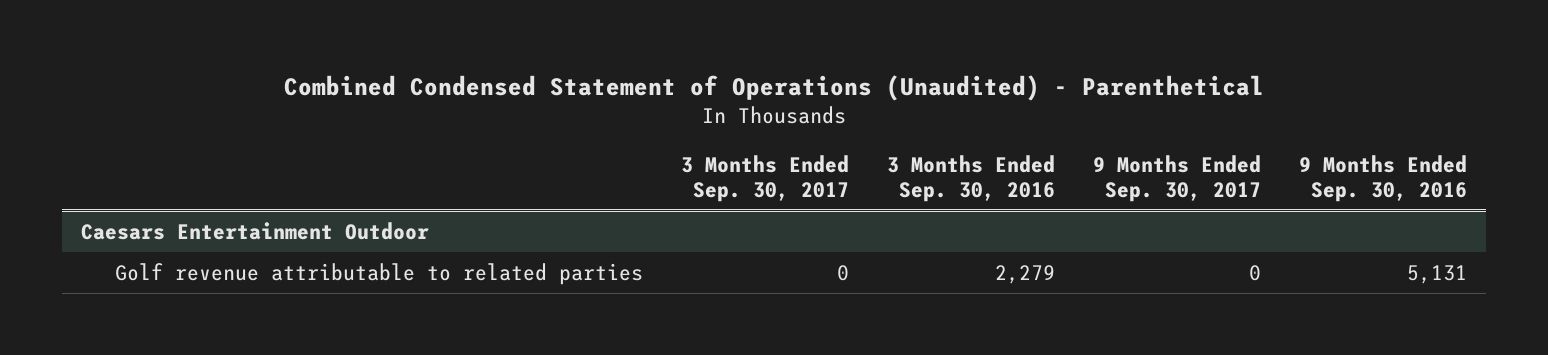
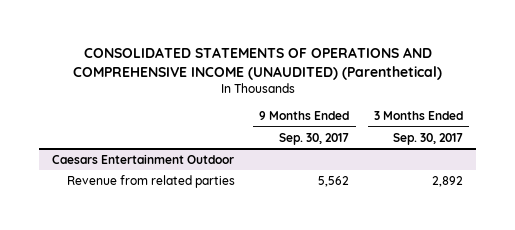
- Combined Condensed Statement of Operations (Unaudited) - Parenthetical
+ CONSOLIDATED STATEMENTS OF OPERATIONS AND COMPREHENSIVE INCOME (UNAUDITED) (Parenthetical)
- | 3 Months Ended Sep. 30, 2017 | 3 Months Ended Sep. 30, 2016 | 9 Months Ended Sep. 30, 2017 | 9 Months Ended Sep. 30, 2016
+ | 9 Months Ended Sep. 30, 2017 | 3 Months Ended Sep. 30, 2017
@ Caesars Entertainment Outdoor
- Golf revenue attributable to related parties | 0 | 2,279 | 0 | 5,131
+ Revenue from related parties | 5,562 | 2,892

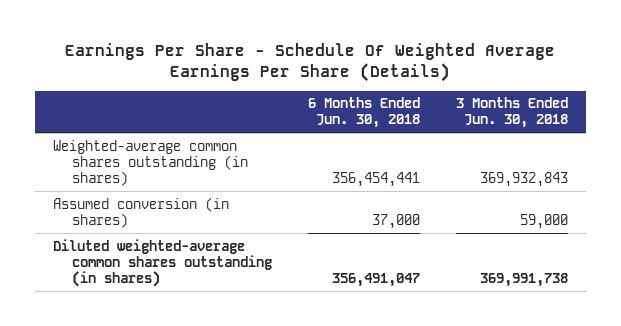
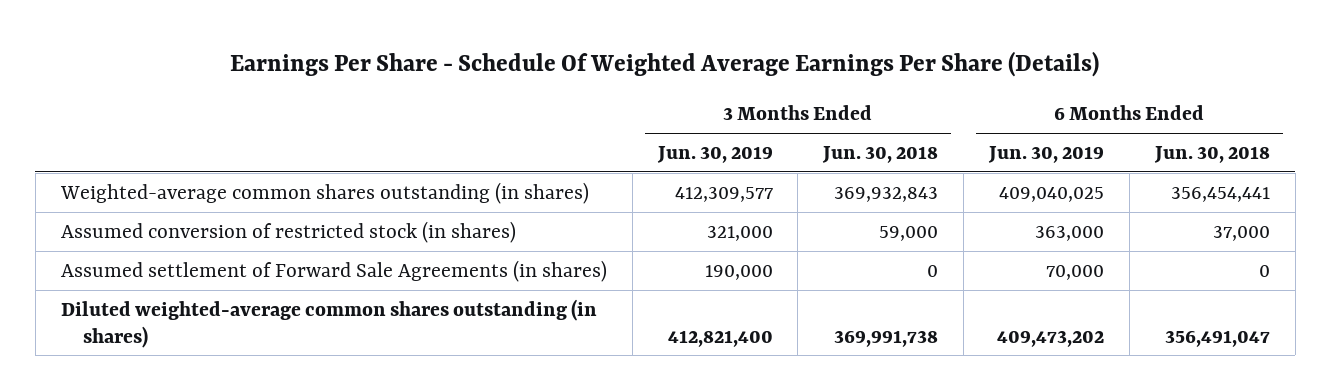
- | 6 Months Ended Jun. 30, 2018 | 3 Months Ended Jun. 30, 2018
+ | 3 Months Ended Jun. 30, 2019 | 3 Months Ended Jun. 30, 2018 | 6 Months Ended Jun. 30, 2019 | 6 Months Ended Jun. 30, 2018
- Assumed conversion (in shares) | 37,000 | 59,000
+ Assumed conversion of restricted stock (in shares) | 321,000 | 59,000 | 363,000 | 37,000
+ Assumed settlement of Forward Sale Agreements (in shares) | 190,000 | 0 | 70,000 | 0

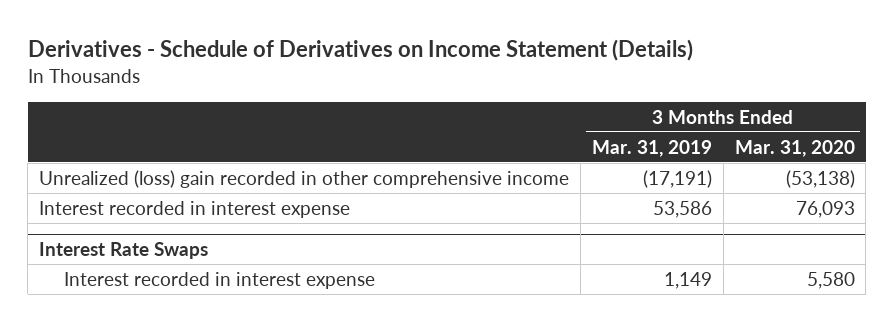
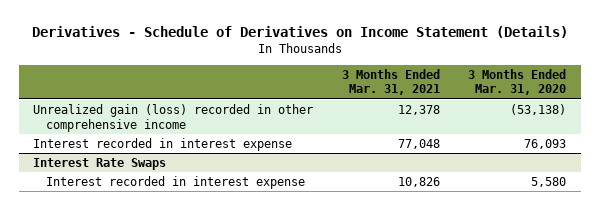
- | 3 Months Ended Mar. 31, 2019 | 3 Months Ended Mar. 31, 2020
+ | 3 Months Ended Mar. 31, 2021 | 3 Months Ended Mar. 31, 2020
- Unrealized (loss) gain recorded in other comprehensive income | (17,191) | (53,138)
+ Unrealized gain (loss) recorded in other comprehensive income | 12,378 | (53,138)

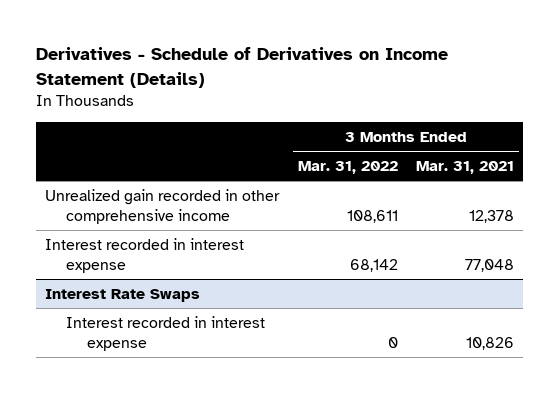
- | 3 Months Ended Mar. 31, 2021 | 3 Months Ended Mar. 31, 2020
+ | 3 Months Ended Mar. 31, 2022 | 3 Months Ended Mar. 31, 2021
- Unrealized gain (loss) recorded in other comprehensive income | 12,378 | (53,138)
+ Unrealized gain recorded in other comprehensive income | 108,611 | 12,378

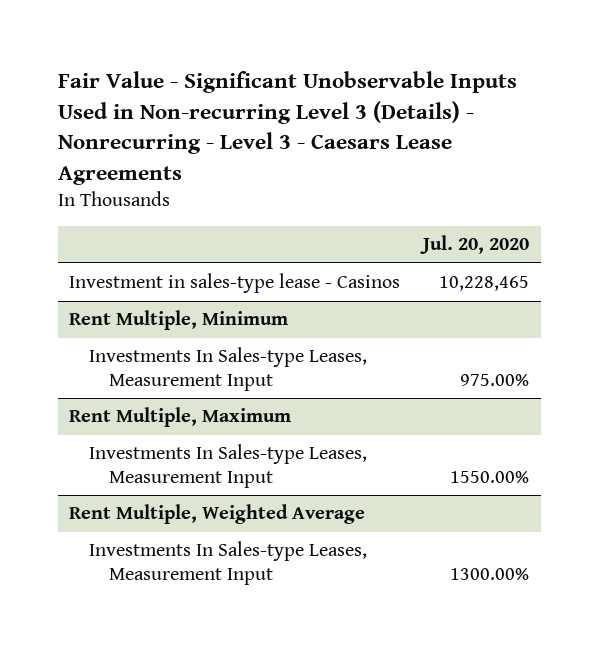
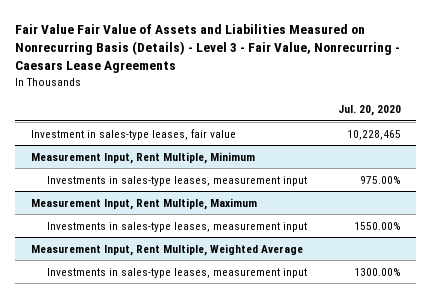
- Fair Value - Significant Unobservable Inputs Used in Non-recurring Level 3 (Details) - Nonrecurring - Level 3 - Caesars Lease Agreements
+ Fair Value Fair Value of Assets and Liabilities Measured on Nonrecurring Basis (Details) - Level 3 - Fair Value, Nonrecurring - Caesars Lease Agreements
- Investment in sales-type lease - Casinos | 10,228,465
- Rent Multiple, Minimum
- Investments In Sales-type Leases, Measurement Input | 975.00%
- Rent Multiple, Maximum
- Investments In Sales-type Leases, Measurement Input | 1550.00%
- Rent Multiple, Weighted Average
- Investments In Sales-type Leases, Measurement Input | 1300.00%
+ Investment in sales-type leases, fair value | 10,228,465
+ Measurement Input, Rent Multiple, Minimum
+ Investments in sales-type leases, measurement input | 975.00%
+ Measurement Input, Rent Multiple, Maximum
+ Investments in sales-type leases, measurement input | 1550.00%
+ Measurement Input, Rent Multiple, Weighted Average
+ Investments in sales-type leases, measurement input | 1300.00%

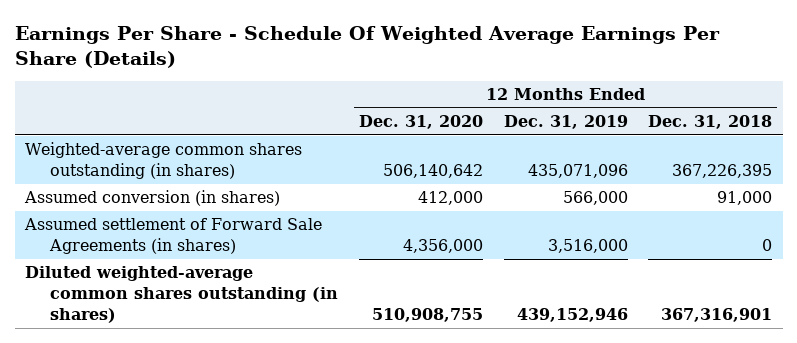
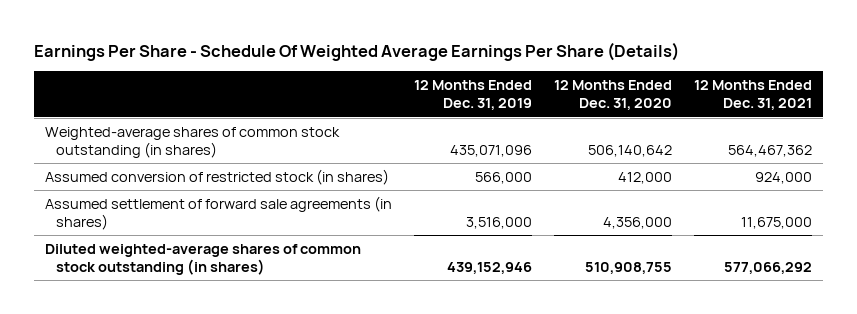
- | 12 Months Ended Dec. 31, 2020 | 12 Months Ended Dec. 31, 2019 | 12 Months Ended Dec. 31, 2018
+ | 12 Months Ended Dec. 31, 2019 | 12 Months Ended Dec. 31, 2020 | 12 Months Ended Dec. 31, 2021
- Weighted-average common shares outstanding (in shares) | 506,140,642 | 435,071,096 | 367,226,395
- Assumed conversion (in shares) | 412,000 | 566,000 | 91,000
- Assumed settlement of Forward Sale Agreements (in shares) | 4,356,000 | 3,516,000 | 0
- Diluted weighted-average common shares outstanding (in shares) | 510,908,755 | 439,152,946 | 367,316,901
+ Weighted-average shares of common stock outstanding (in shares) | 435,071,096 | 506,140,642 | 564,467,362
+ Assumed conversion of restricted stock (in shares) | 566,000 | 412,000 | 924,000
+ Assumed settlement of forward sale agreements (in shares) | 3,516,000 | 4,356,000 | 11,675,000
+ Diluted weighted-average shares of common stock outstanding (in shares) | 439,152,946 | 510,908,755 | 577,066,292

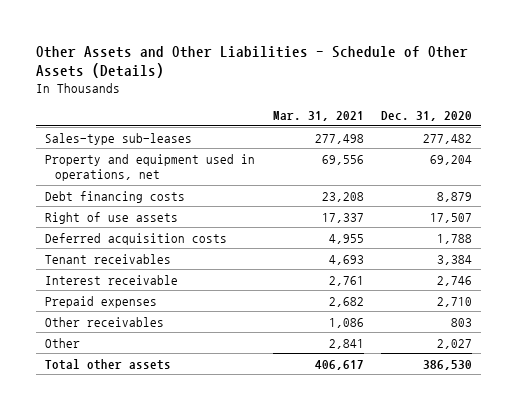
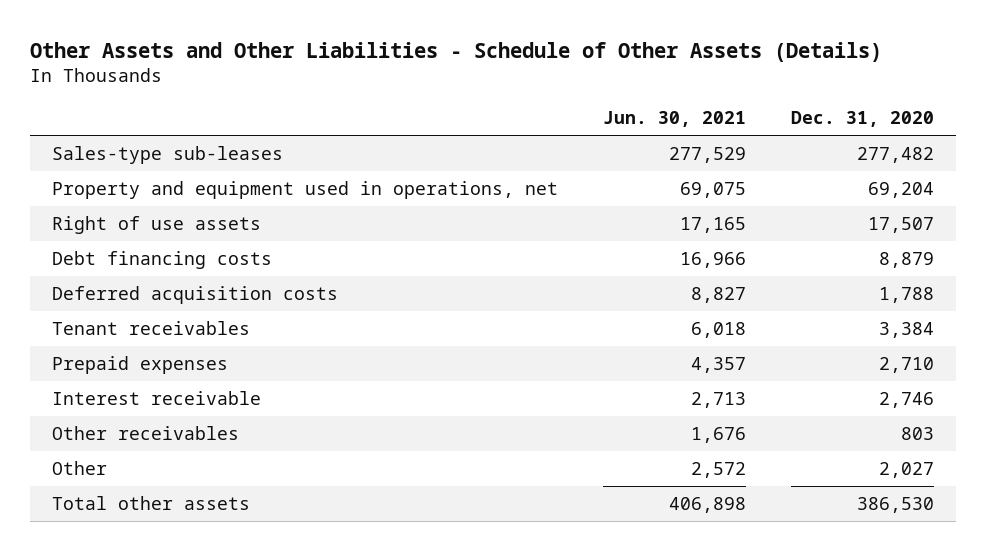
- | Mar. 31, 2021 | Dec. 31, 2020
+ | Jun. 30, 2021 | Dec. 31, 2020
moved down: Debt financing costs | 16,966 | 8,879
moved down: Interest receivable | 2,713 | 2,746

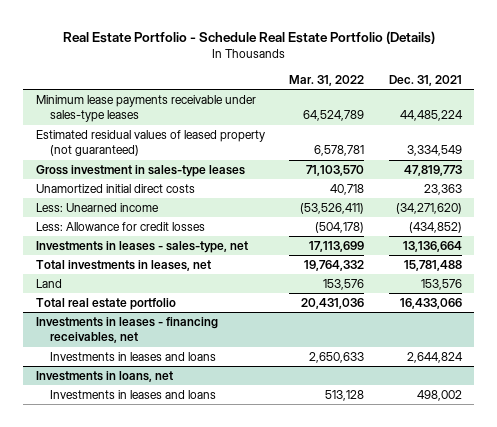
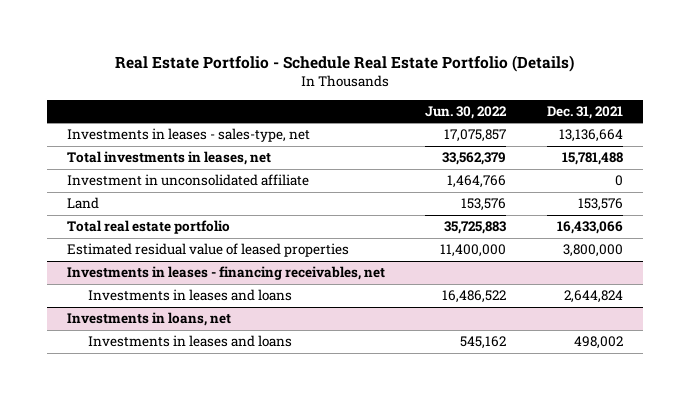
- | Mar. 31, 2022 | Dec. 31, 2021
+ | Jun. 30, 2022 | Dec. 31, 2021
- Minimum lease payments receivable under sales-type leases | 64,524,789 | 44,485,224
- Estimated residual values of leased property (not guaranteed) | 6,578,781 | 3,334,549
- Gross investment in sales-type leases | 71,103,570 | 47,819,773
- Unamortized initial direct costs | 40,718 | 23,363
- Less: Unearned income | (53,526,411) | (34,271,620)
- Less: Allowance for credit losses | (504,178) | (434,852)
+ Investment in unconsolidated affiliate | 1,464,766 | 0
+ Estimated residual value of leased properties | 11,400,000 | 3,800,000

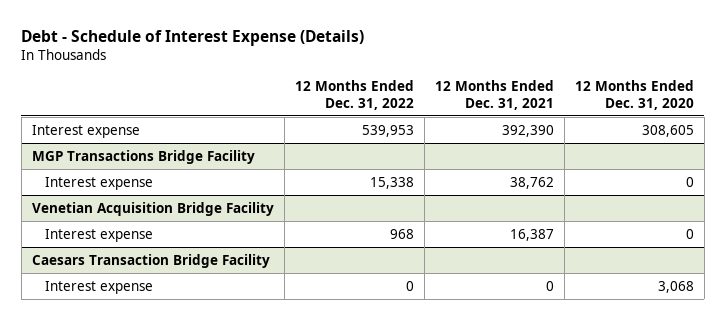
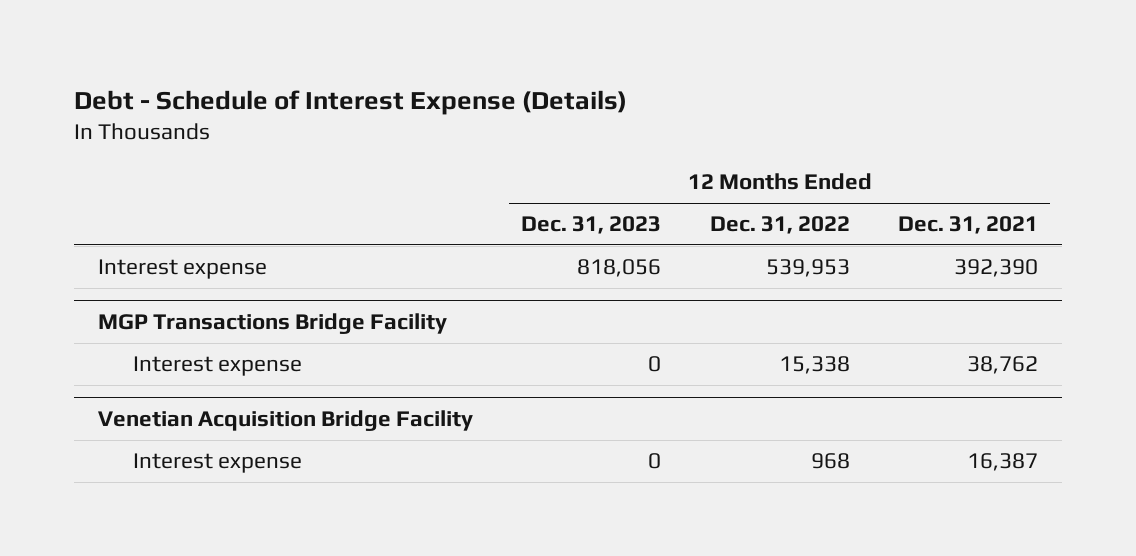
- | 12 Months Ended Dec. 31, 2022 | 12 Months Ended Dec. 31, 2021 | 12 Months Ended Dec. 31, 2020
+ | 12 Months Ended Dec. 31, 2023 | 12 Months Ended Dec. 31, 2022 | 12 Months Ended Dec. 31, 2021
- Caesars Transaction Bridge Facility
- Interest expense | 0 | 0 | 3,068

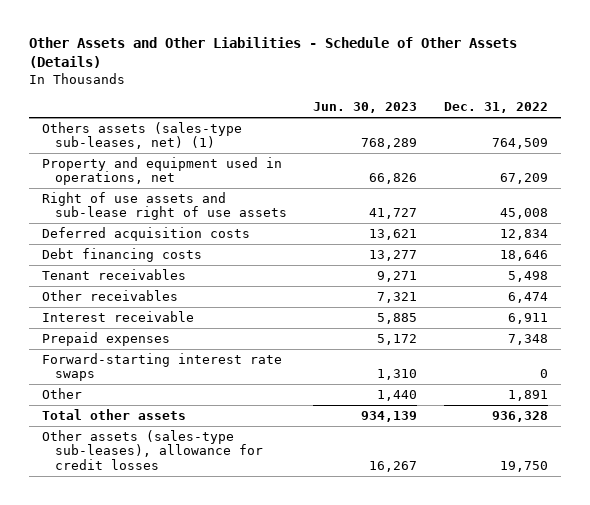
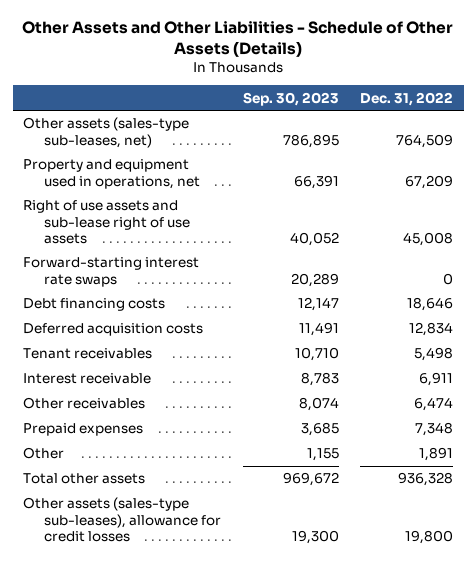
- | Jun. 30, 2023 | Dec. 31, 2022
+ | Sep. 30, 2023 | Dec. 31, 2022
- Others assets (sales-type sub-leases, net) (1) | 768,289 | 764,509
+ Other assets (sales-type sub-leases, net) | 786,895 | 764,509
moved up: Forward-starting interest rate swaps | 20,289 | 0
moved down: Deferred acquisition costs | 11,491 | 12,834
moved down: Other receivables | 8,074 | 6,474
- Other assets (sales-type sub-leases), allowance for credit losses | 16,267 | 19,750
+ Other assets (sales-type sub-leases), allowance for credit losses | 19,300 | 19,800

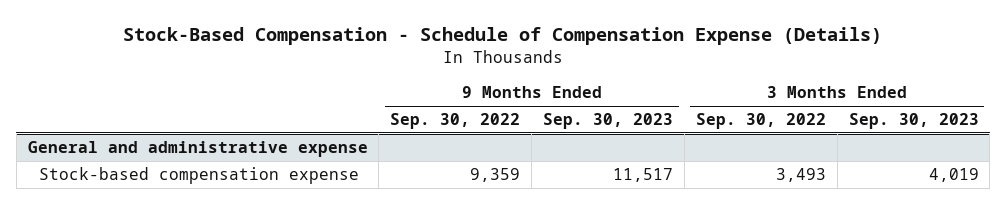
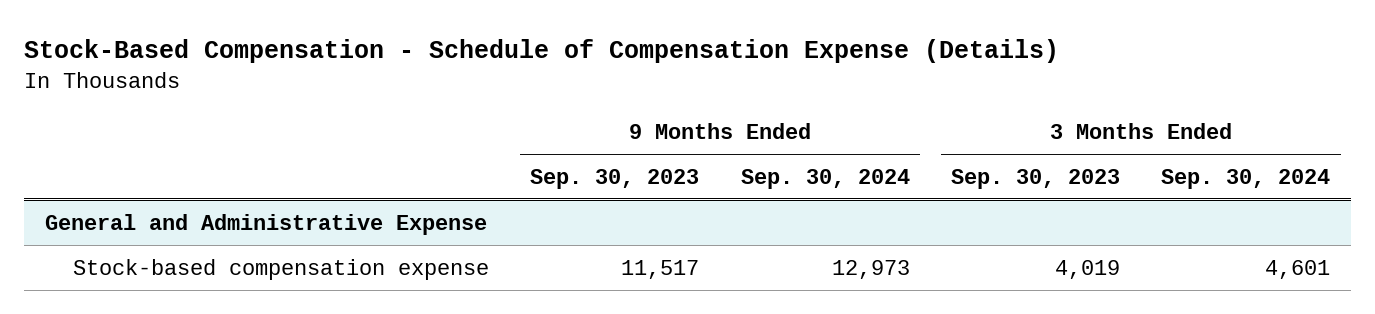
- | 9 Months Ended Sep. 30, 2022 | 9 Months Ended Sep. 30, 2023 | 3 Months Ended Sep. 30, 2022 | 3 Months Ended Sep. 30, 2023
+ | 9 Months Ended Sep. 30, 2023 | 9 Months Ended Sep. 30, 2024 | 3 Months Ended Sep. 30, 2023 | 3 Months Ended Sep. 30, 2024
- General and administrative expense
+ General and Administrative Expense

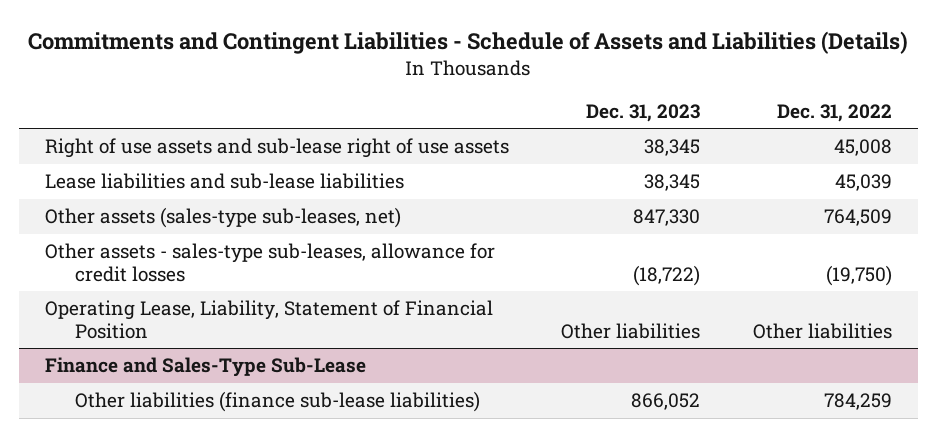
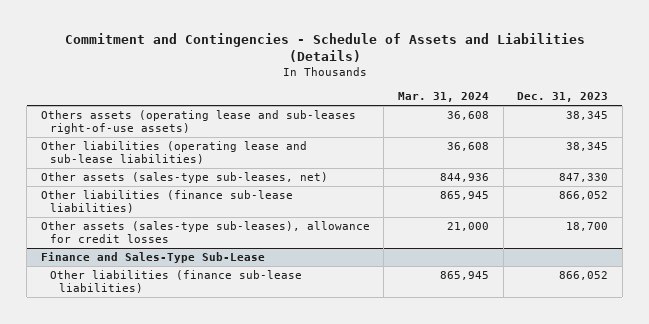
- Commitments and Contingent Liabilities - Schedule of Assets and Liabilities (Details)
+ Commitment and Contingencies - Schedule of Assets and Liabilities (Details)
- | Dec. 31, 2023 | Dec. 31, 2022
+ | Mar. 31, 2024 | Dec. 31, 2023
- Right of use assets and sub-lease right of use assets | 38,345 | 45,008
- Lease liabilities and sub-lease liabilities | 38,345 | 45,039
+ Others assets (operating lease and sub-leases right-of-use assets) | 36,608 | 38,345
+ Other liabilities (operating lease and sub-lease liabilities) | 36,608 | 38,345
- Other assets - sales-type sub-leases, allowance for credit losses | (18,722) | (19,750)
- Operating Lease, Liability, Statement of Financial Position | Other liabilities | Other liabilities
+ Other liabilities (finance sub-lease liabilities) | 865,945 | 866,052
+ Other assets (sales-type sub-leases), allowance for credit losses | 21,000 | 18,700

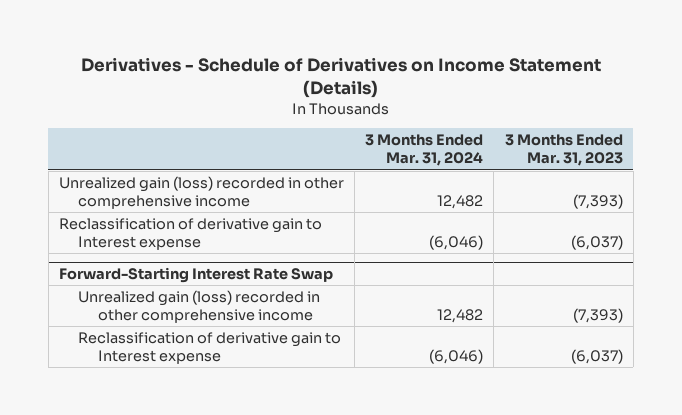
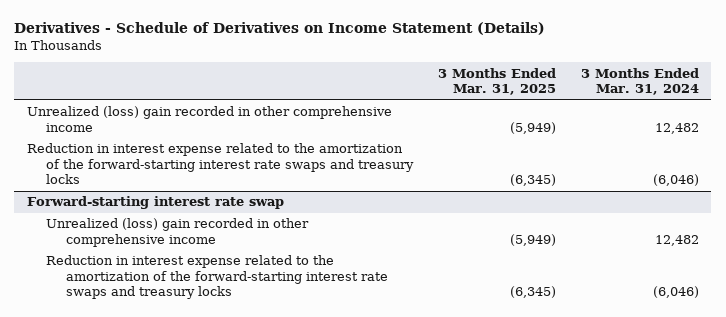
- | 3 Months Ended Mar. 31, 2024 | 3 Months Ended Mar. 31, 2023
+ | 3 Months Ended Mar. 31, 2025 | 3 Months Ended Mar. 31, 2024
- Unrealized gain (loss) recorded in other comprehensive income | 12,482 | (7,393)
- Reclassification of derivative gain to Interest expense | (6,046) | (6,037)
- Forward-Starting Interest Rate Swap
- Unrealized gain (loss) recorded in other comprehensive income | 12,482 | (7,393)
- Reclassification of derivative gain to Interest expense | (6,046) | (6,037)
+ Unrealized (loss) gain recorded in other comprehensive income | (5,949) | 12,482
+ Reduction in interest expense related to the amortization of the forward-starting interest rate swaps and treasury locks | (6,345) | (6,046)
+ Forward-starting interest rate swap
+ Unrealized (loss) gain recorded in other comprehensive income | (5,949) | 12,482
+ Reduction in interest expense related to the amortization of the forward-starting interest rate swaps and treasury locks | (6,345) | (6,046)

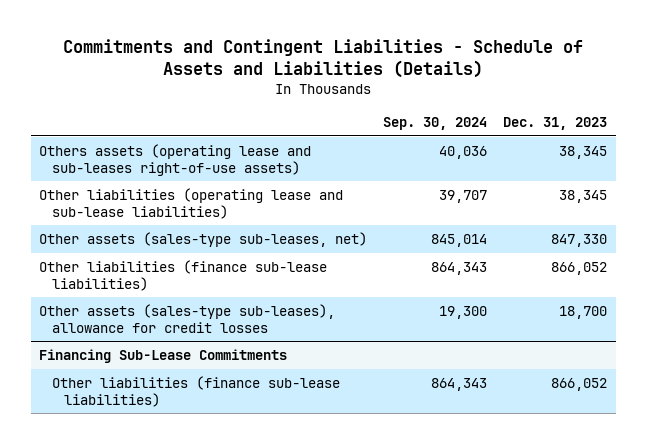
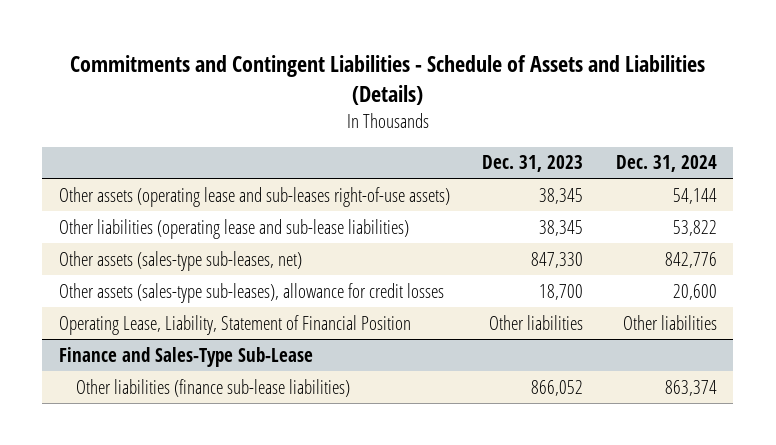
- | Sep. 30, 2024 | Dec. 31, 2023
+ | Dec. 31, 2023 | Dec. 31, 2024
- Others assets (operating lease and sub-leases right-of-use assets) | 40,036 | 38,345
+ Other assets (operating lease and sub-leases right-of-use assets) | 38,345 | 54,144
- Other liabilities (finance sub-lease liabilities) | 864,343 | 866,052
- Financing Sub-Lease Commitments
+ Operating Lease, Liability, Statement of Financial Position | Other liabilities | Other liabilities
+ Finance and Sales-Type Sub-Lease

